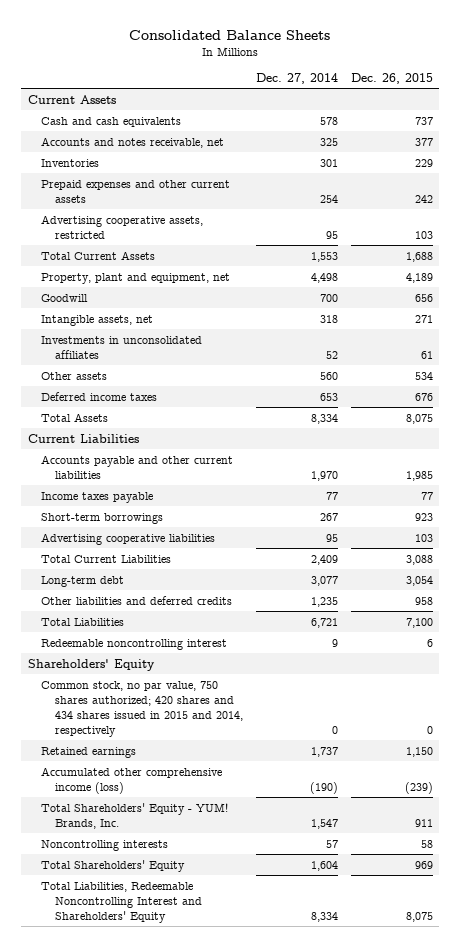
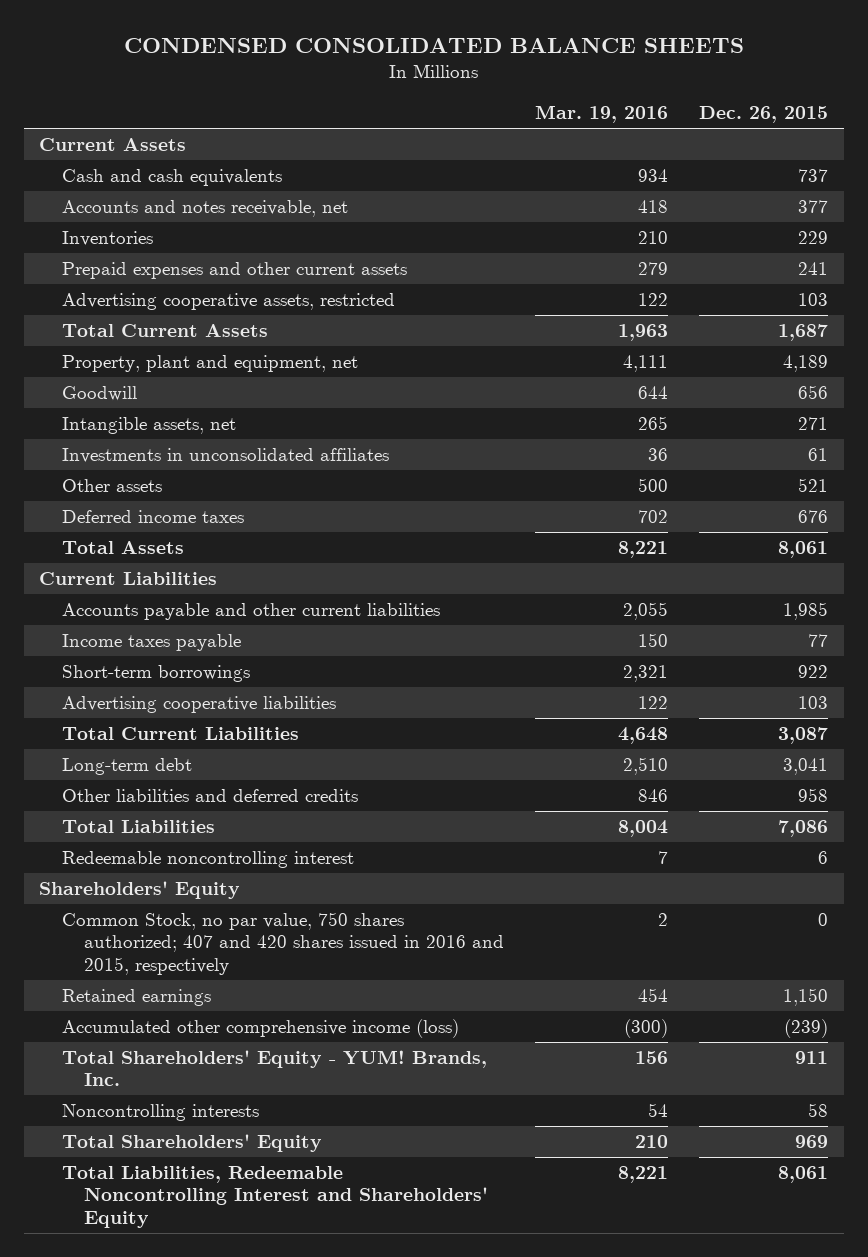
- Consolidated Balance Sheets
+ CONDENSED CONSOLIDATED BALANCE SHEETS
- | Dec. 27, 2014 | Dec. 26, 2015
+ | Mar. 19, 2016 | Dec. 26, 2015
- Prepaid expenses and other current assets | 254 | 242
+ Prepaid expenses and other current assets | 279 | 241
- Total Current Assets | 1,553 | 1,688
+ Total Current Assets | 1,963 | 1,687
- Other assets | 560 | 534
+ Other assets | 500 | 521
- Total Assets | 8,334 | 8,075
+ Total Assets | 8,221 | 8,061
- Short-term borrowings | 267 | 923
+ Short-term borrowings | 2,321 | 922
- Total Current Liabilities | 2,409 | 3,088
- Long-term debt | 3,077 | 3,054
+ Total Current Liabilities | 4,648 | 3,087
+ Long-term debt | 2,510 | 3,041
- Total Liabilities | 6,721 | 7,100
+ Total Liabilities | 8,004 | 7,086
- Common stock, no par value, 750 shares authorized; 420 shares and 434 shares issued in 2015 and 2014, respectively | 0 | 0
+ Common Stock, no par value, 750 shares authorized; 407 and 420 shares issued in 2016 and 2015, respectively | 2 | 0
- Total Liabilities, Redeemable Noncontrolling Interest and Shareholders' Equity | 8,334 | 8,075
+ Total Liabilities, Redeemable Noncontrolling Interest and Shareholders' Equity | 8,221 | 8,061

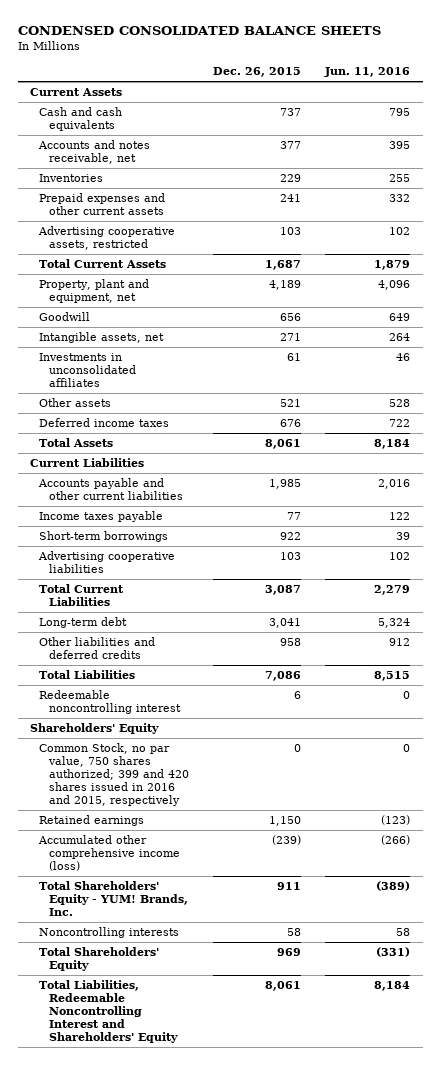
- | Mar. 19, 2016 | Dec. 26, 2015
+ | Dec. 26, 2015 | Jun. 11, 2016
- Common Stock, no par value, 750 shares authorized; 407 and 420 shares issued in 2016 and 2015, respectively | 2 | 0
+ Common Stock, no par value, 750 shares authorized; 399 and 420 shares issued in 2016 and 2015, respectively | 0 | 0

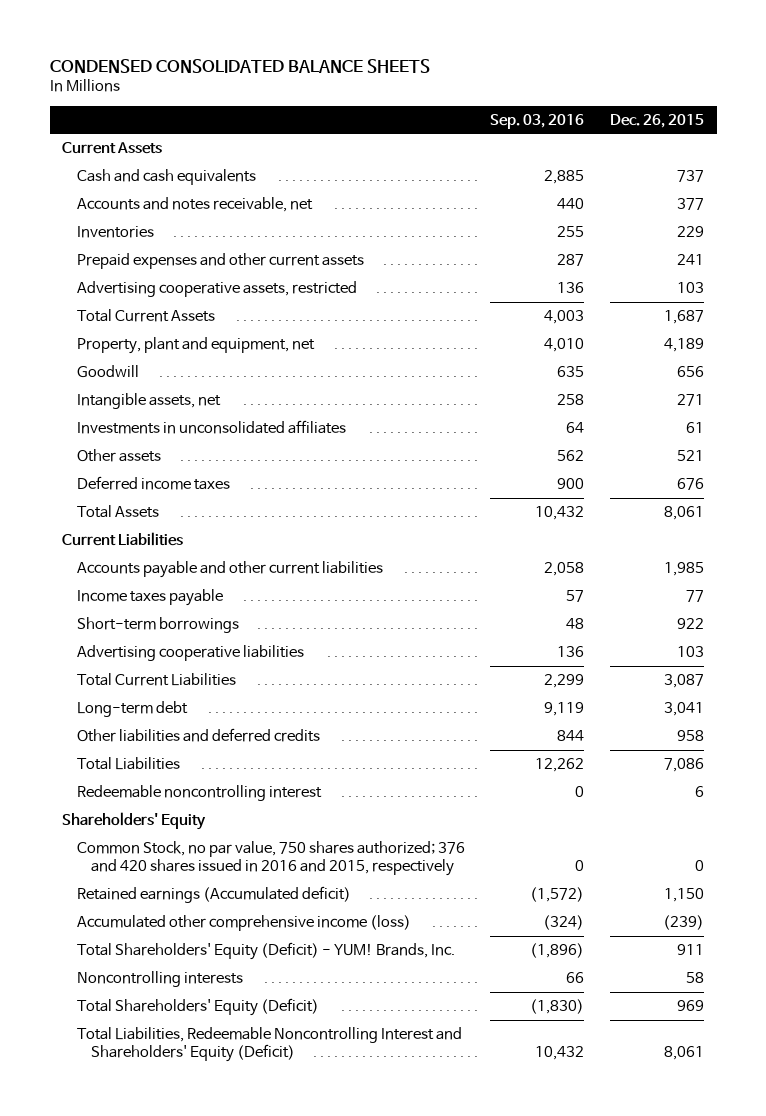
- | Dec. 26, 2015 | Jun. 11, 2016
+ | Sep. 03, 2016 | Dec. 26, 2015
- Common Stock, no par value, 750 shares authorized; 399 and 420 shares issued in 2016 and 2015, respectively | 0 | 0
- Retained earnings | 1,150 | (123)
+ Common Stock, no par value, 750 shares authorized; 376 and 420 shares issued in 2016 and 2015, respectively | 0 | 0
+ Retained earnings (Accumulated deficit) | (1,572) | 1,150
- Total Shareholders' Equity - YUM! Brands, Inc. | 911 | (389)
+ Total Shareholders' Equity (Deficit) - YUM! Brands, Inc. | (1,896) | 911
- Total Shareholders' Equity | 969 | (331)
- Total Liabilities, Redeemable Noncontrolling Interest and Shareholders' Equity | 8,061 | 8,184
+ Total Shareholders' Equity (Deficit) | (1,830) | 969
+ Total Liabilities, Redeemable Noncontrolling Interest and Shareholders' Equity (Deficit) | 10,432 | 8,061

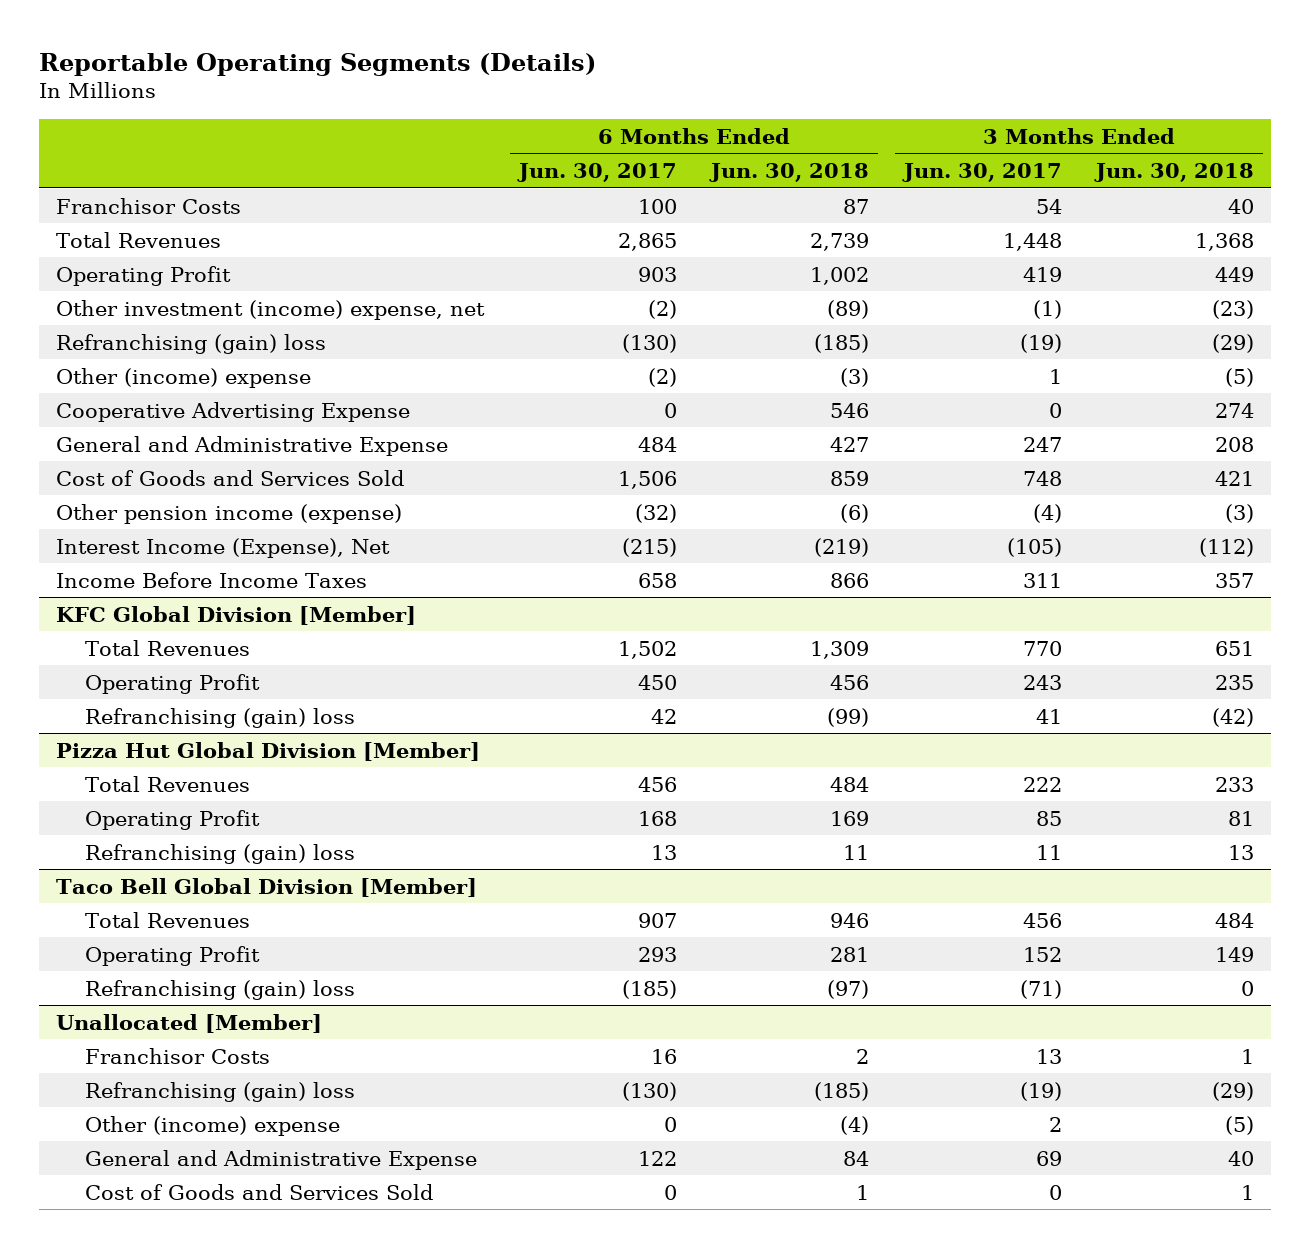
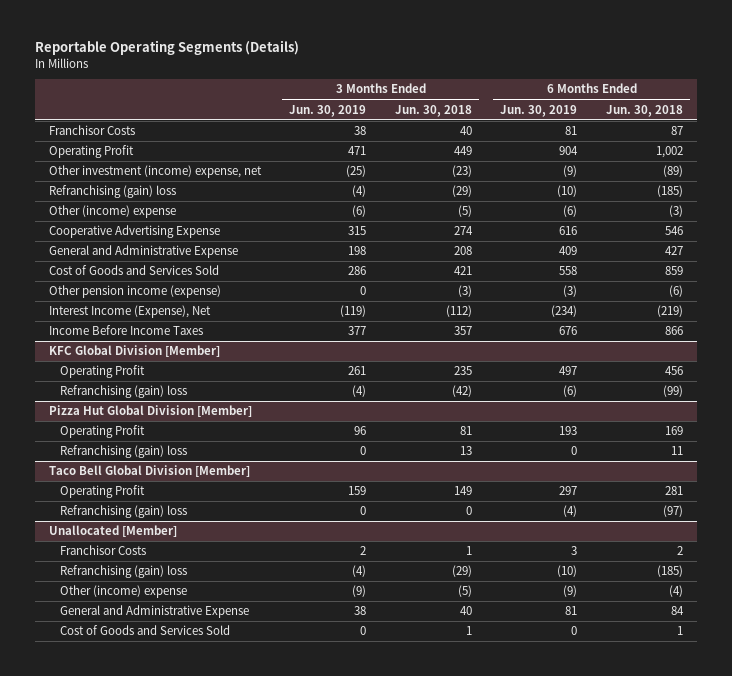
- | 6 Months Ended Jun. 30, 2017 | 6 Months Ended Jun. 30, 2018 | 3 Months Ended Jun. 30, 2017 | 3 Months Ended Jun. 30, 2018
+ | 3 Months Ended Jun. 30, 2019 | 3 Months Ended Jun. 30, 2018 | 6 Months Ended Jun. 30, 2019 | 6 Months Ended Jun. 30, 2018
- Total Revenues | 2,865 | 2,739 | 1,448 | 1,368
@ KFC Global Division [Member]
- Total Revenues | 1,502 | 1,309 | 770 | 651
@ Pizza Hut Global Division [Member]
- Total Revenues | 456 | 484 | 222 | 233
@ Taco Bell Global Division [Member]
- Total Revenues | 907 | 946 | 456 | 484

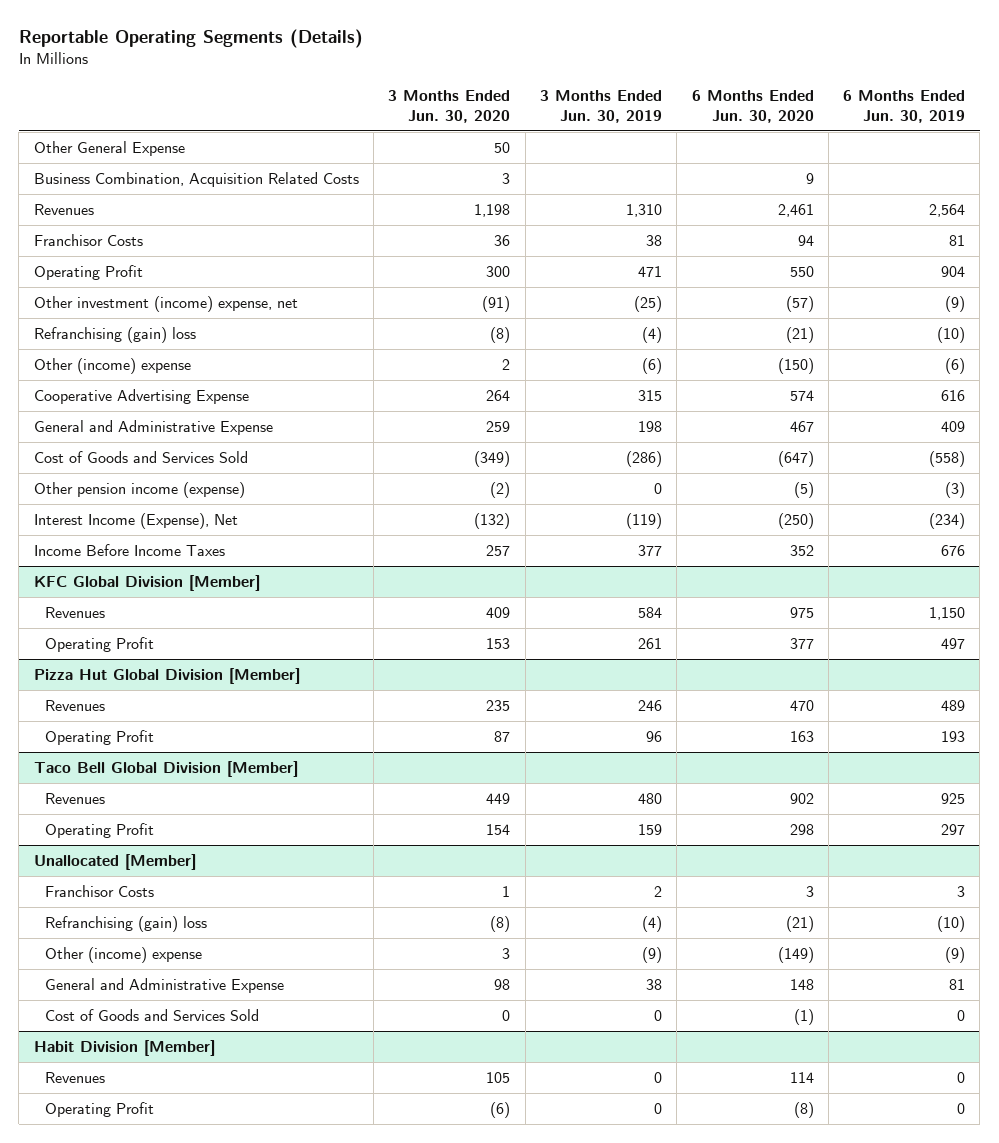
- | 3 Months Ended Jun. 30, 2019 | 3 Months Ended Jun. 30, 2018 | 6 Months Ended Jun. 30, 2019 | 6 Months Ended Jun. 30, 2018
+ | 3 Months Ended Jun. 30, 2020 | 3 Months Ended Jun. 30, 2019 | 6 Months Ended Jun. 30, 2020 | 6 Months Ended Jun. 30, 2019
+ Other General Expense | 50 | | |
+ Business Combination, Acquisition Related Costs | 3 | | 9 |
+ Revenues | 1,198 | 1,310 | 2,461 | 2,564
- Cost of Goods and Services Sold | 286 | 421 | 558 | 859
+ Cost of Goods and Services Sold | (349) | (286) | (647) | (558)
@ KFC Global Division [Member]
+ Revenues | 409 | 584 | 975 | 1,150
- Refranchising (gain) loss | (4) | (42) | (6) | (99)
@ Pizza Hut Global Division [Member]
+ Revenues | 235 | 246 | 470 | 489
- Refranchising (gain) loss | 0 | 13 | 0 | 11
@ Taco Bell Global Division [Member]
+ Revenues | 449 | 480 | 902 | 925
- Refranchising (gain) loss | 0 | 0 | (4) | (97)
+ Habit Division [Member]
+ Revenues | 105 | 0 | 114 | 0
+ Operating Profit | (6) | 0 | (8) | 0

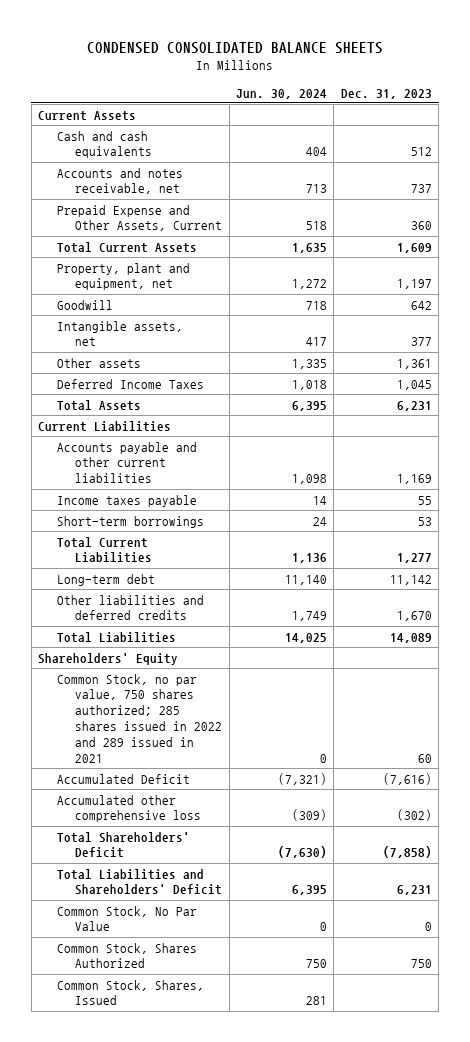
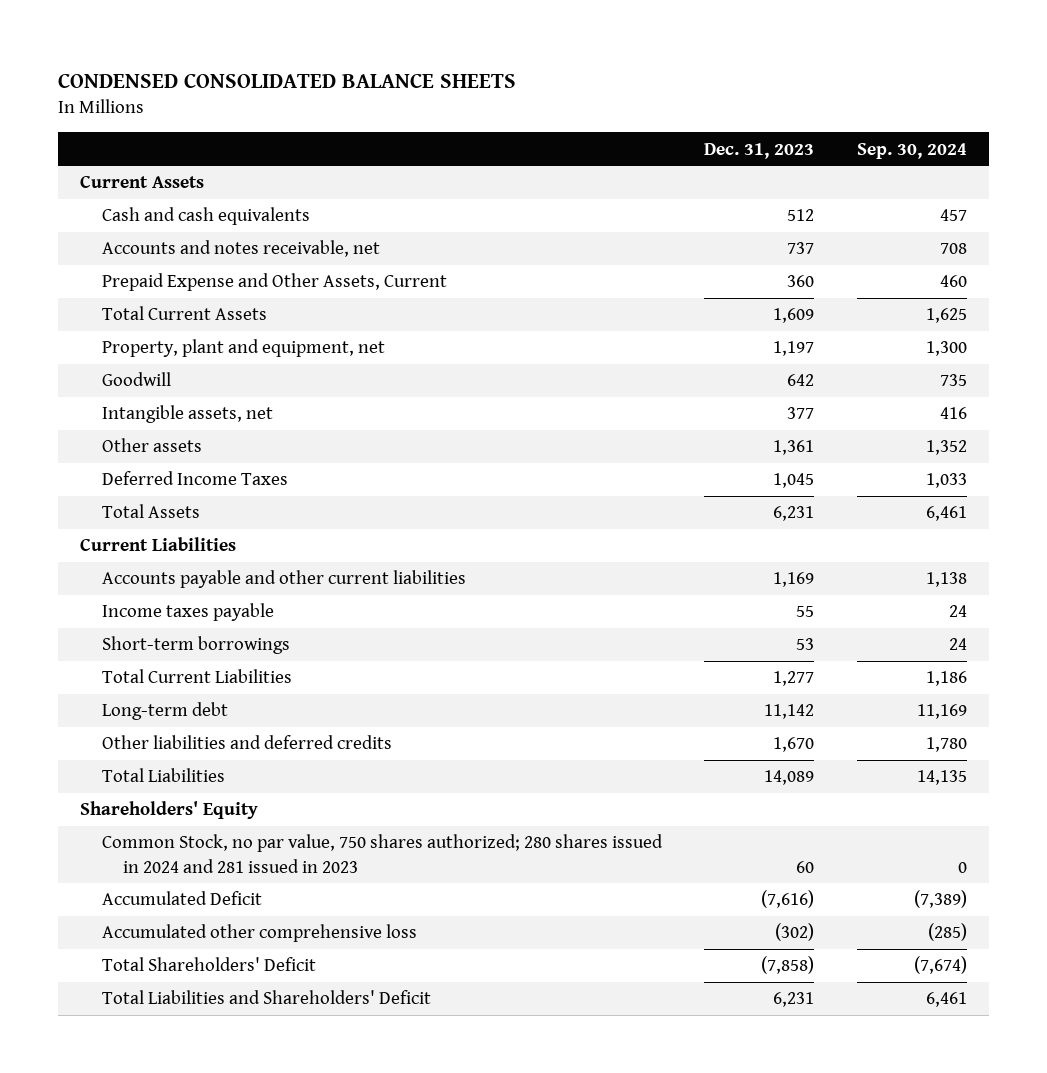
- | Jun. 30, 2024 | Dec. 31, 2023
+ | Dec. 31, 2023 | Sep. 30, 2024
- Common Stock, no par value, 750 shares authorized; 285 shares issued in 2022 and 289 issued in 2021 | 0 | 60
+ Common Stock, no par value, 750 shares authorized; 280 shares issued in 2024 and 281 issued in 2023 | 60 | 0
- Common Stock, No Par Value | 0 | 0
- Common Stock, Shares Authorized | 750 | 750
- Common Stock, Shares, Issued | 281 |

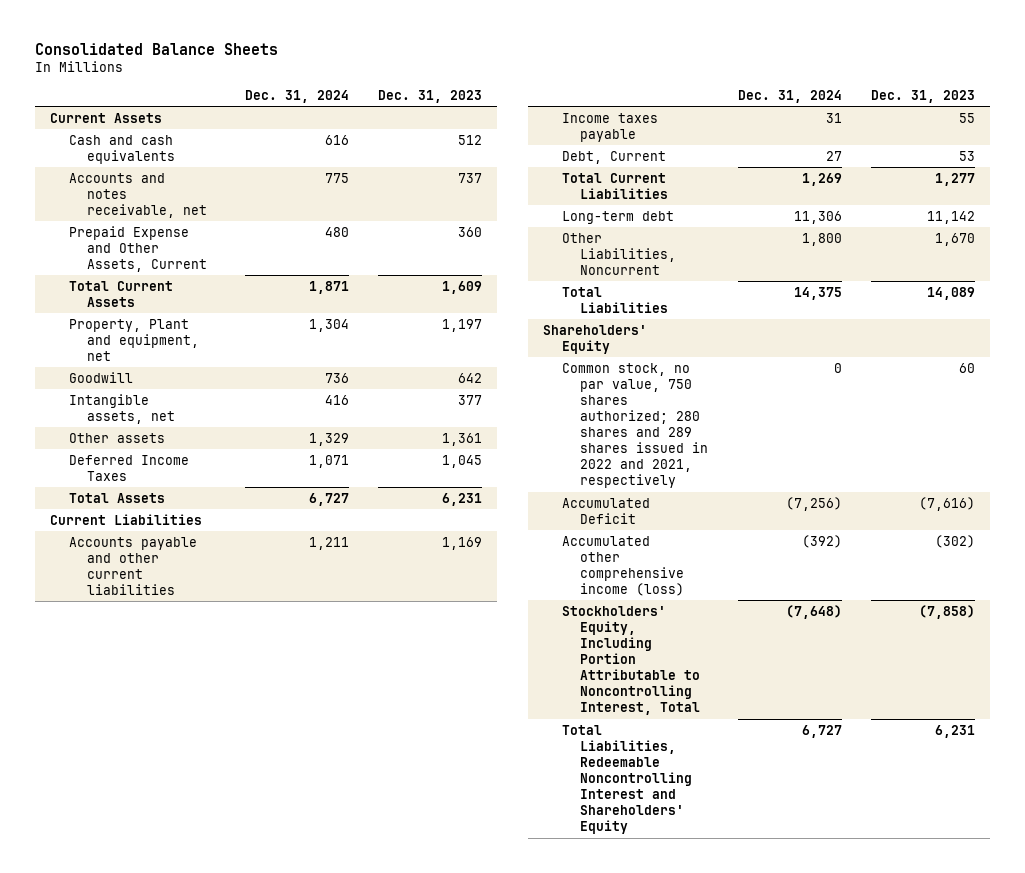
- CONDENSED CONSOLIDATED BALANCE SHEETS
+ Consolidated Balance Sheets
- | Dec. 31, 2023 | Sep. 30, 2024
+ | Dec. 31, 2024 | Dec. 31, 2023
- Property, plant and equipment, net | 1,197 | 1,300
+ Property, Plant and equipment, net | 1,304 | 1,197
- Short-term borrowings | 53 | 24
+ Debt, Current | 27 | 53
- Other liabilities and deferred credits | 1,670 | 1,780
+ Other Liabilities, Noncurrent | 1,800 | 1,670
- Common Stock, no par value, 750 shares authorized; 280 shares issued in 2024 and 281 issued in 2023 | 60 | 0
+ Common stock, no par value, 750 shares authorized; 280 shares and 289 shares issued in 2022 and 2021, respectively | 0 | 60
- Accumulated other comprehensive loss | (302) | (285)
- Total Shareholders' Deficit | (7,858) | (7,674)
- Total Liabilities and Shareholders' Deficit | 6,231 | 6,461
+ Accumulated other comprehensive income (loss) | (392) | (302)
+ Stockholders' Equity, Including Portion Attributable to Noncontrolling Interest, Total | (7,648) | (7,858)
+ Total Liabilities, Redeemable Noncontrolling Interest and Shareholders' Equity | 6,727 | 6,231

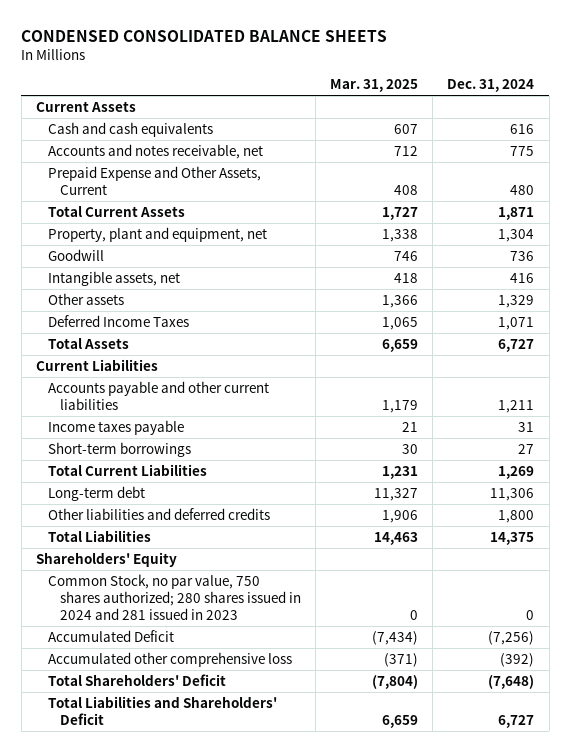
- Consolidated Balance Sheets
+ CONDENSED CONSOLIDATED BALANCE SHEETS
- | Dec. 31, 2024 | Dec. 31, 2023
+ | Mar. 31, 2025 | Dec. 31, 2024
- Property, Plant and equipment, net | 1,304 | 1,197
+ Property, plant and equipment, net | 1,338 | 1,304
- Debt, Current | 27 | 53
+ Short-term borrowings | 30 | 27
- Other Liabilities, Noncurrent | 1,800 | 1,670
+ Other liabilities and deferred credits | 1,906 | 1,800
- Common stock, no par value, 750 shares authorized; 280 shares and 289 shares issued in 2022 and 2021, respectively | 0 | 60
+ Common Stock, no par value, 750 shares authorized; 280 shares issued in 2024 and 281 issued in 2023 | 0 | 0
- Accumulated other comprehensive income (loss) | (392) | (302)
- Stockholders' Equity, Including Portion Attributable to Noncontrolling Interest, Total | (7,648) | (7,858)
- Total Liabilities, Redeemable Noncontrolling Interest and Shareholders' Equity | 6,727 | 6,231
+ Accumulated other comprehensive loss | (371) | (392)
+ Total Shareholders' Deficit | (7,804) | (7,648)
+ Total Liabilities and Shareholders' Deficit | 6,659 | 6,727

